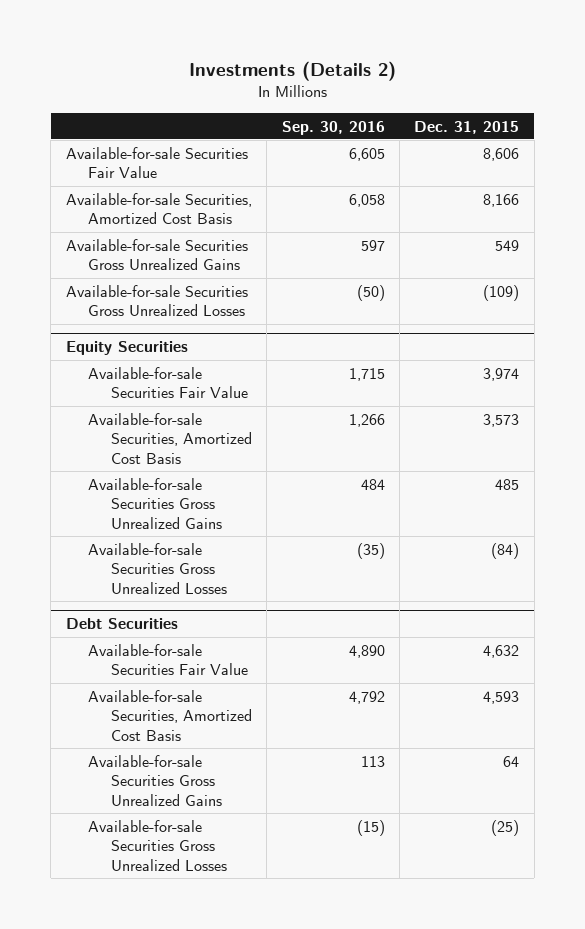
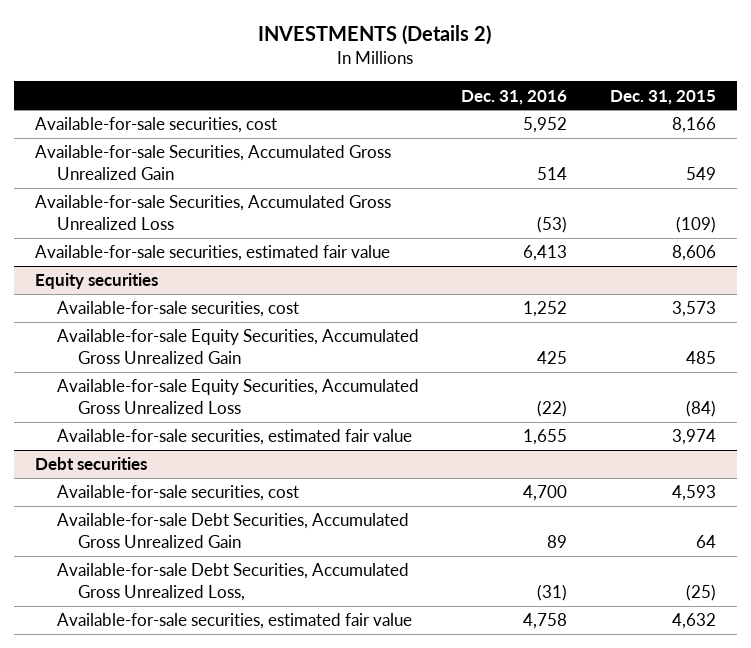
- Investments (Details 2)
+ INVESTMENTS (Details 2)
- | Sep. 30, 2016 | Dec. 31, 2015
+ | Dec. 31, 2016 | Dec. 31, 2015
- Available-for-sale Securities Fair Value | 6,605 | 8,606
- Available-for-sale Securities, Amortized Cost Basis | 6,058 | 8,166
- Available-for-sale Securities Gross Unrealized Gains | 597 | 549
- Available-for-sale Securities Gross Unrealized Losses | (50) | (109)
- Equity Securities
- Available-for-sale Securities Fair Value | 1,715 | 3,974
- Available-for-sale Securities, Amortized Cost Basis | 1,266 | 3,573
- Available-for-sale Securities Gross Unrealized Gains | 484 | 485
- Available-for-sale Securities Gross Unrealized Losses | (35) | (84)
- Debt Securities
- Available-for-sale Securities Fair Value | 4,890 | 4,632
- Available-for-sale Securities, Amortized Cost Basis | 4,792 | 4,593
- Available-for-sale Securities Gross Unrealized Gains | 113 | 64
- Available-for-sale Securities Gross Unrealized Losses | (15) | (25)
+ Available-for-sale securities, cost | 5,952 | 8,166
+ Available-for-sale Securities, Accumulated Gross Unrealized Gain | 514 | 549
+ Available-for-sale Securities, Accumulated Gross Unrealized Loss | (53) | (109)
+ Available-for-sale securities, estimated fair value | 6,413 | 8,606
+ Equity securities
+ Available-for-sale securities, cost | 1,252 | 3,573
+ Available-for-sale Equity Securities, Accumulated Gross Unrealized Gain | 425 | 485
+ Available-for-sale Equity Securities, Accumulated Gross Unrealized Loss | (22) | (84)
+ Available-for-sale securities, estimated fair value | 1,655 | 3,974
+ Debt securities
+ Available-for-sale securities, cost | 4,700 | 4,593
+ Available-for-sale Debt Securities, Accumulated Gross Unrealized Gain | 89 | 64
+ Available-for-sale Debt Securities, Accumulated Gross Unrealized Loss, | (31) | (25)
+ Available-for-sale securities, estimated fair value | 4,758 | 4,632

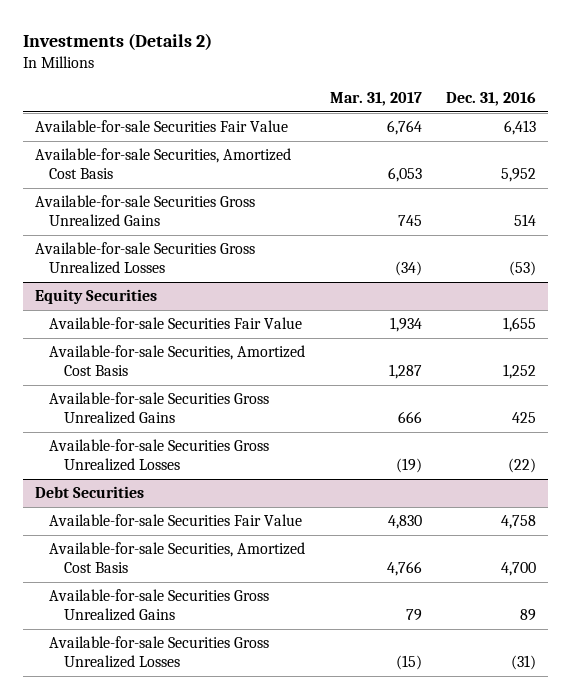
- INVESTMENTS (Details 2)
+ Investments (Details 2)
- | Dec. 31, 2016 | Dec. 31, 2015
+ | Mar. 31, 2017 | Dec. 31, 2016
- Available-for-sale securities, cost | 5,952 | 8,166
- Available-for-sale Securities, Accumulated Gross Unrealized Gain | 514 | 549
- Available-for-sale Securities, Accumulated Gross Unrealized Loss | (53) | (109)
- Available-for-sale securities, estimated fair value | 6,413 | 8,606
- Equity securities
- Available-for-sale securities, cost | 1,252 | 3,573
- Available-for-sale Equity Securities, Accumulated Gross Unrealized Gain | 425 | 485
- Available-for-sale Equity Securities, Accumulated Gross Unrealized Loss | (22) | (84)
- Available-for-sale securities, estimated fair value | 1,655 | 3,974
- Debt securities
- Available-for-sale securities, cost | 4,700 | 4,593
- Available-for-sale Debt Securities, Accumulated Gross Unrealized Gain | 89 | 64
- Available-for-sale Debt Securities, Accumulated Gross Unrealized Loss, | (31) | (25)
- Available-for-sale securities, estimated fair value | 4,758 | 4,632
+ Available-for-sale Securities Fair Value | 6,764 | 6,413
+ Available-for-sale Securities, Amortized Cost Basis | 6,053 | 5,952
+ Available-for-sale Securities Gross Unrealized Gains | 745 | 514
+ Available-for-sale Securities Gross Unrealized Losses | (34) | (53)
+ Equity Securities
+ Available-for-sale Securities Fair Value | 1,934 | 1,655
+ Available-for-sale Securities, Amortized Cost Basis | 1,287 | 1,252
+ Available-for-sale Securities Gross Unrealized Gains | 666 | 425
+ Available-for-sale Securities Gross Unrealized Losses | (19) | (22)
+ Debt Securities
+ Available-for-sale Securities Fair Value | 4,830 | 4,758
+ Available-for-sale Securities, Amortized Cost Basis | 4,766 | 4,700
+ Available-for-sale Securities Gross Unrealized Gains | 79 | 89
+ Available-for-sale Securities Gross Unrealized Losses | (15) | (31)

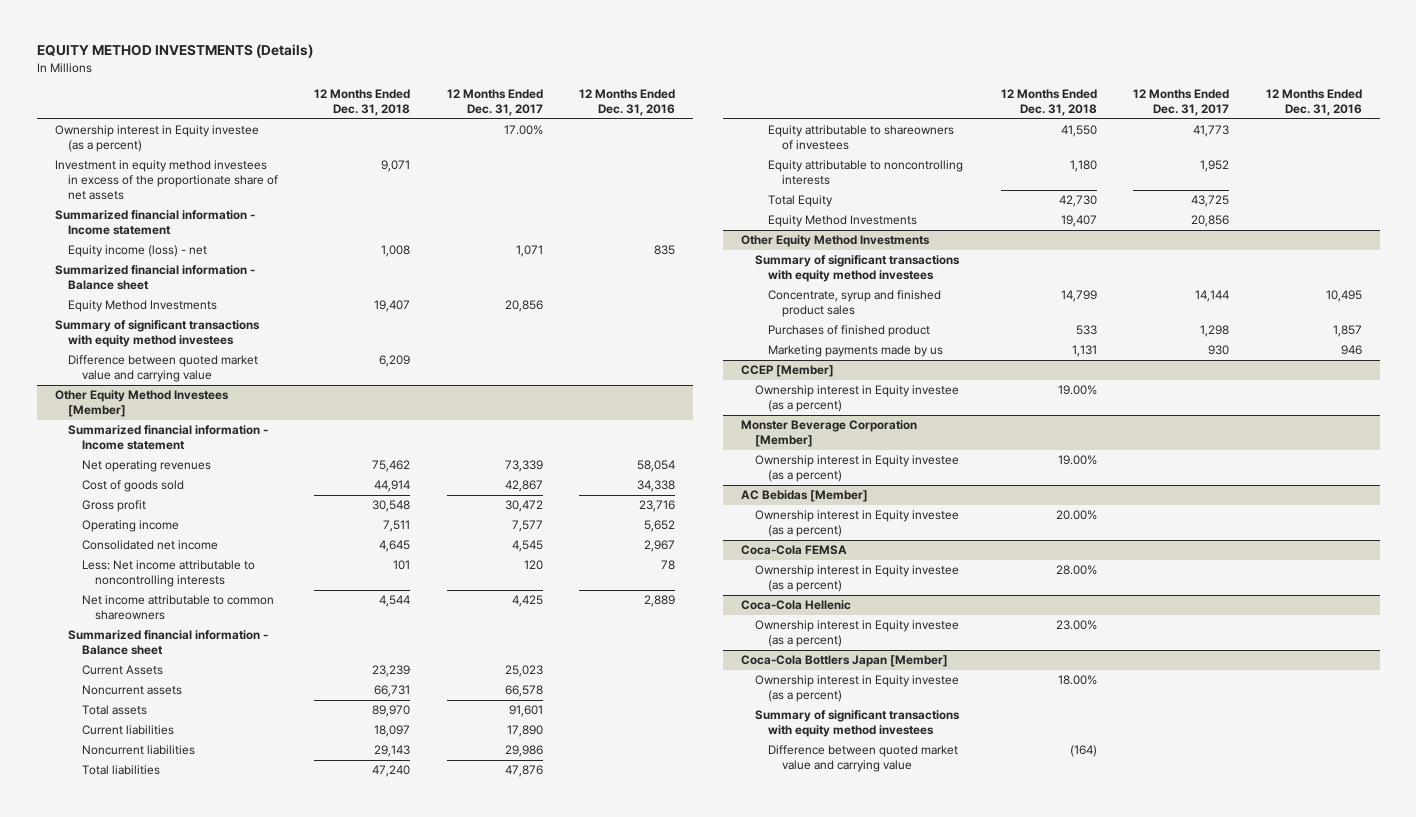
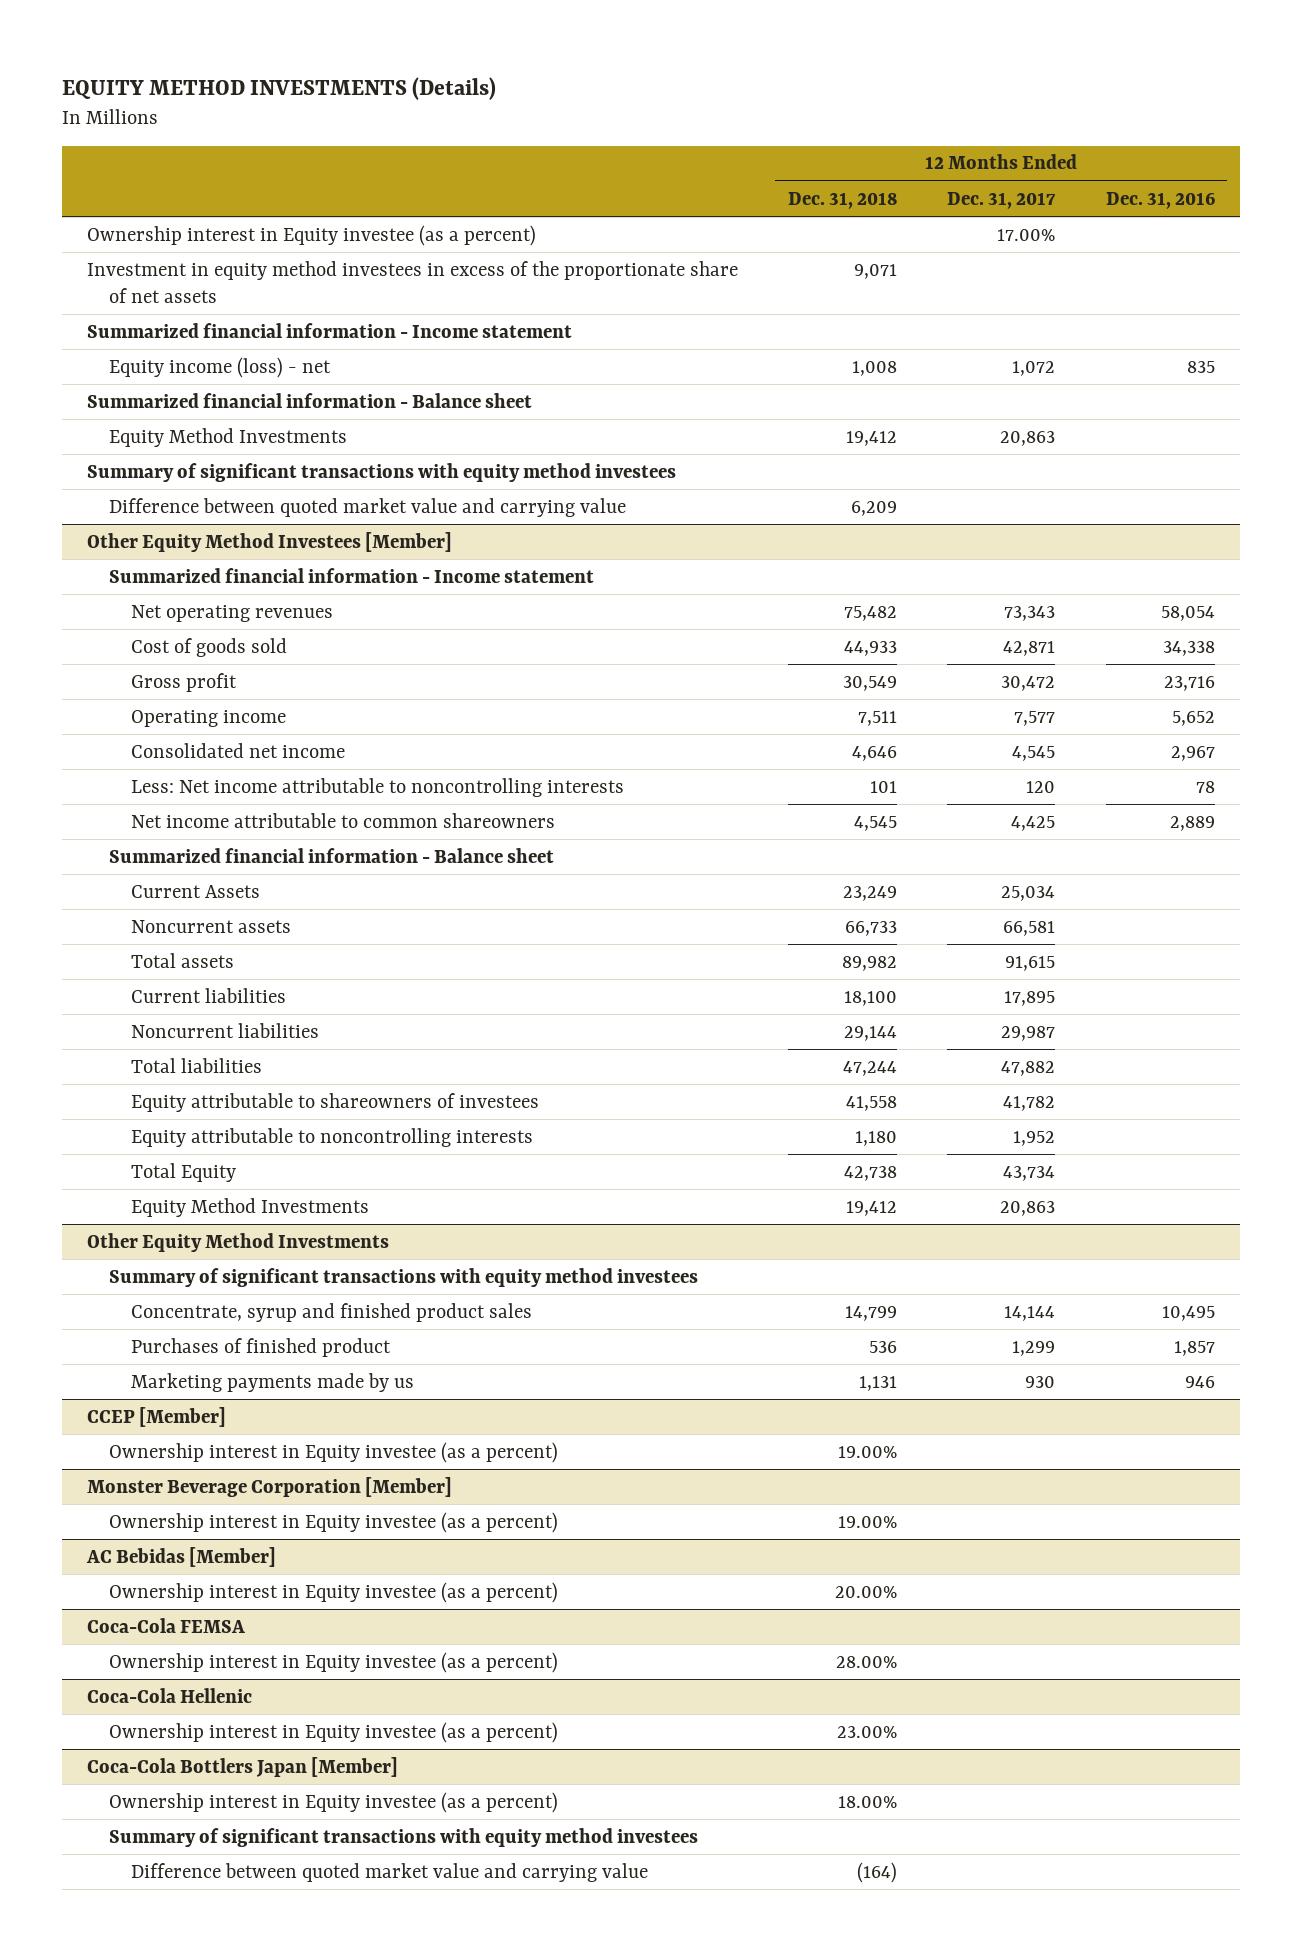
- Equity income (loss) - net | 1,008 | 1,071 | 835
+ Equity income (loss) - net | 1,008 | 1,072 | 835
- Equity Method Investments | 19,407 | 20,856 |
+ Equity Method Investments | 19,412 | 20,863 |
@ Other Equity Method Investees [Member]
- Net operating revenues | 75,462 | 73,339 | 58,054
- Cost of goods sold | 44,914 | 42,867 | 34,338
- Gross profit | 30,548 | 30,472 | 23,716
+ Net operating revenues | 75,482 | 73,343 | 58,054
+ Cost of goods sold | 44,933 | 42,871 | 34,338
+ Gross profit | 30,549 | 30,472 | 23,716
- Consolidated net income | 4,645 | 4,545 | 2,967
+ Consolidated net income | 4,646 | 4,545 | 2,967
- Net income attributable to common shareowners | 4,544 | 4,425 | 2,889
+ Net income attributable to common shareowners | 4,545 | 4,425 | 2,889
- Current Assets | 23,239 | 25,023 |
- Noncurrent assets | 66,731 | 66,578 |
- Total assets | 89,970 | 91,601 |
- Current liabilities | 18,097 | 17,890 |
- Noncurrent liabilities | 29,143 | 29,986 |
- Total liabilities | 47,240 | 47,876 |
- Equity attributable to shareowners of investees | 41,550 | 41,773 |
+ Current Assets | 23,249 | 25,034 |
+ Noncurrent assets | 66,733 | 66,581 |
+ Total assets | 89,982 | 91,615 |
+ Current liabilities | 18,100 | 17,895 |
+ Noncurrent liabilities | 29,144 | 29,987 |
+ Total liabilities | 47,244 | 47,882 |
+ Equity attributable to shareowners of investees | 41,558 | 41,782 |
- Total Equity | 42,730 | 43,725 |
- Equity Method Investments | 19,407 | 20,856 |
+ Total Equity | 42,738 | 43,734 |
+ Equity Method Investments | 19,412 | 20,863 |
@ Other Equity Method Investments
- Purchases of finished product | 533 | 1,298 | 1,857
+ Purchases of finished product | 536 | 1,299 | 1,857

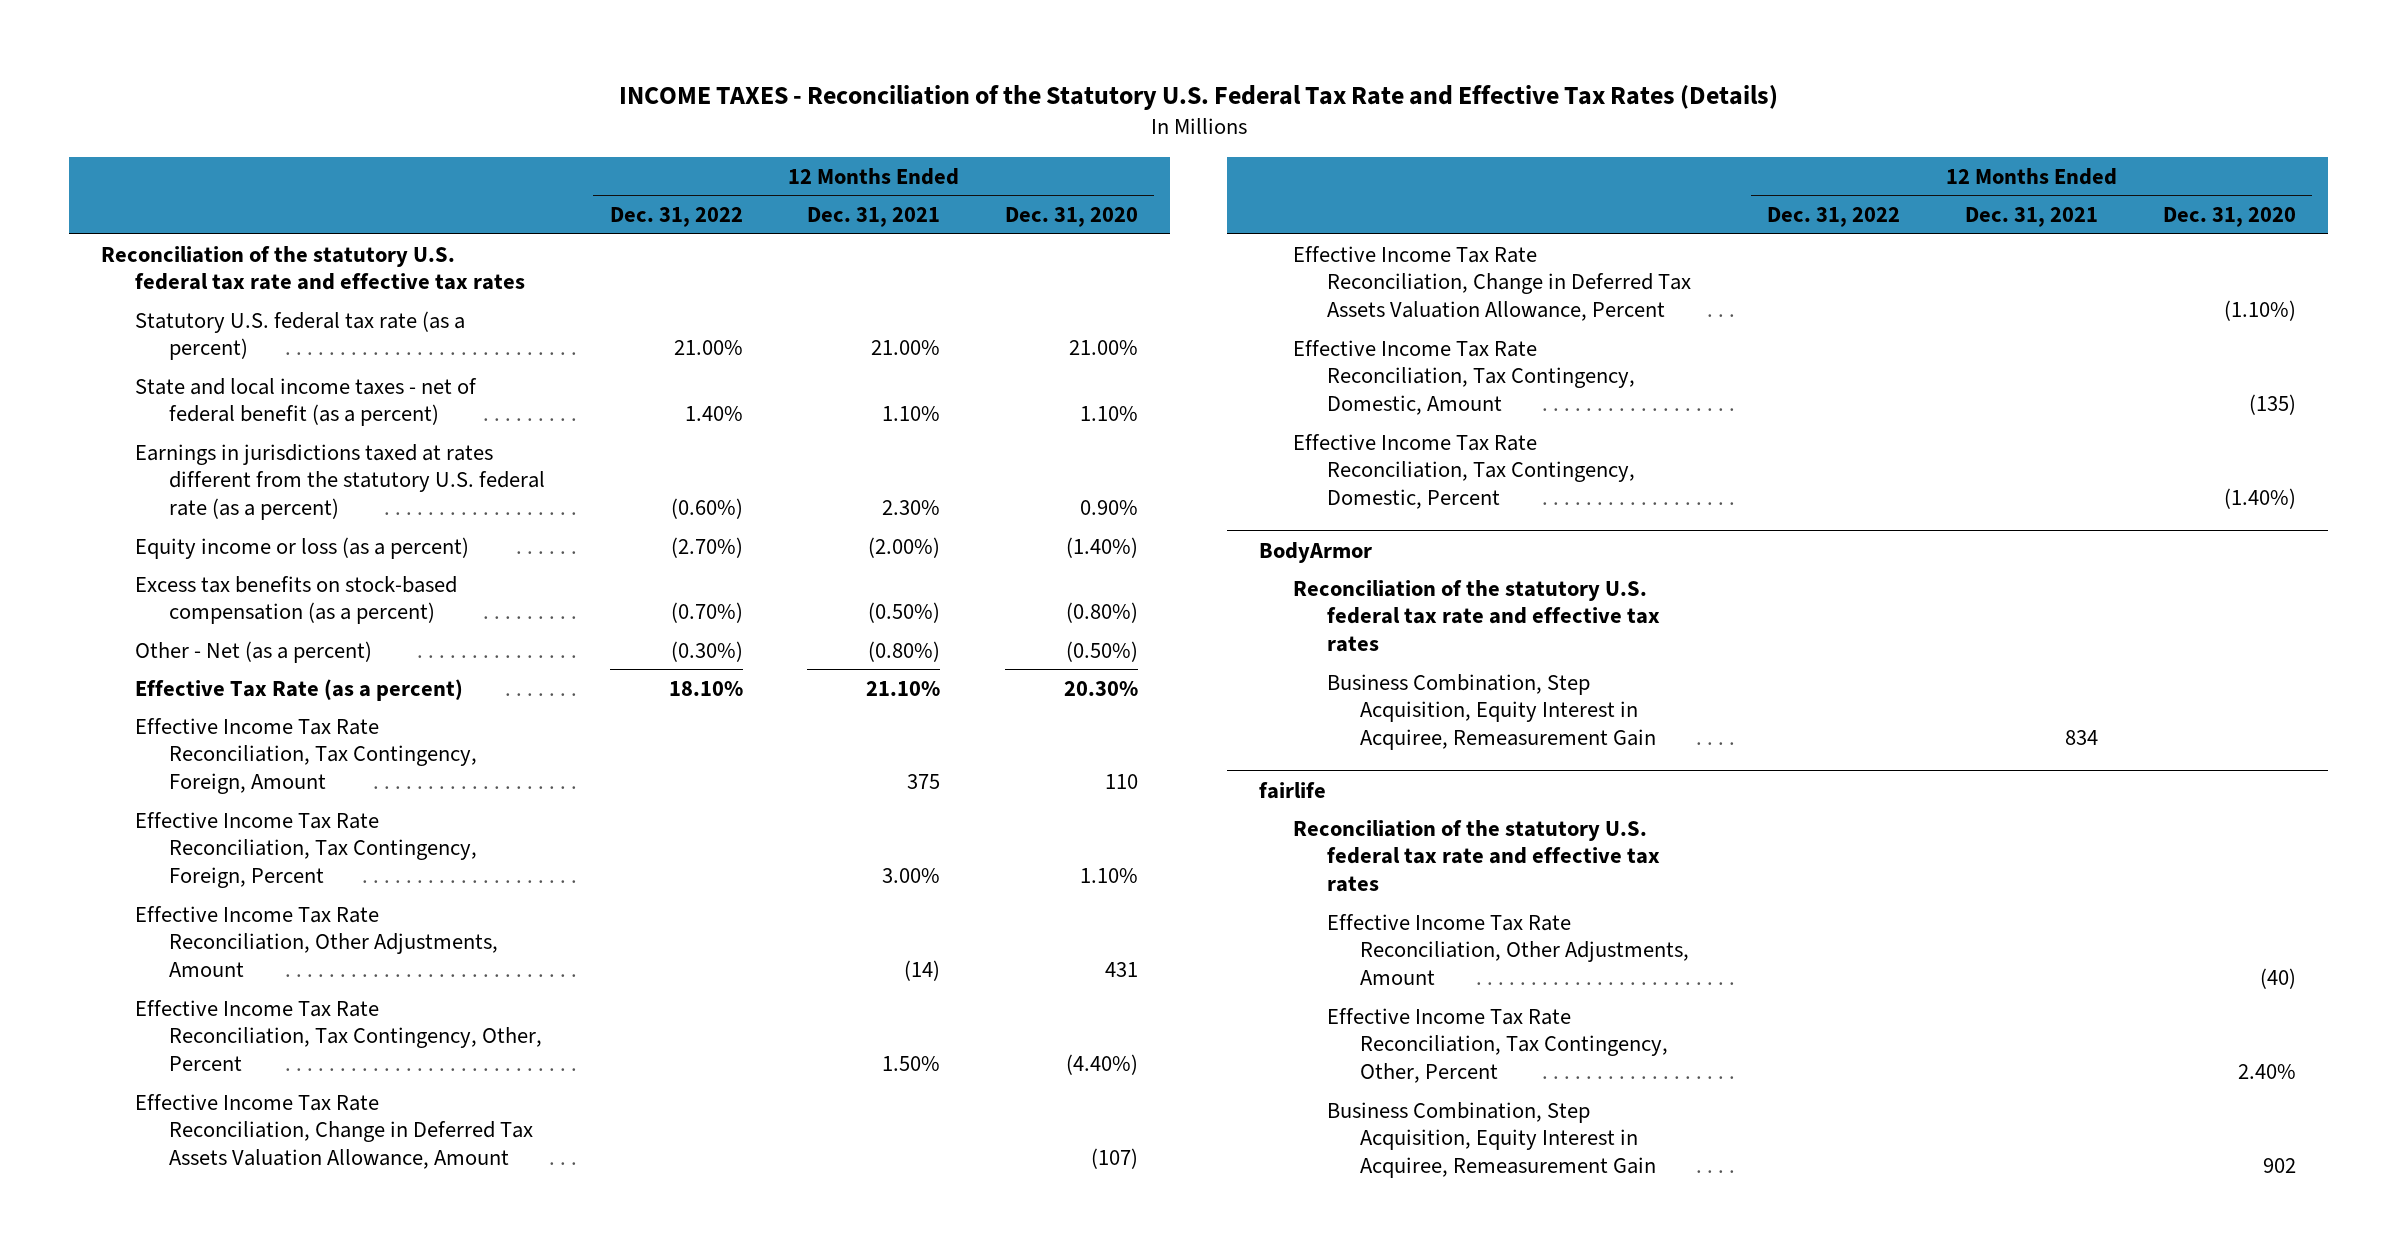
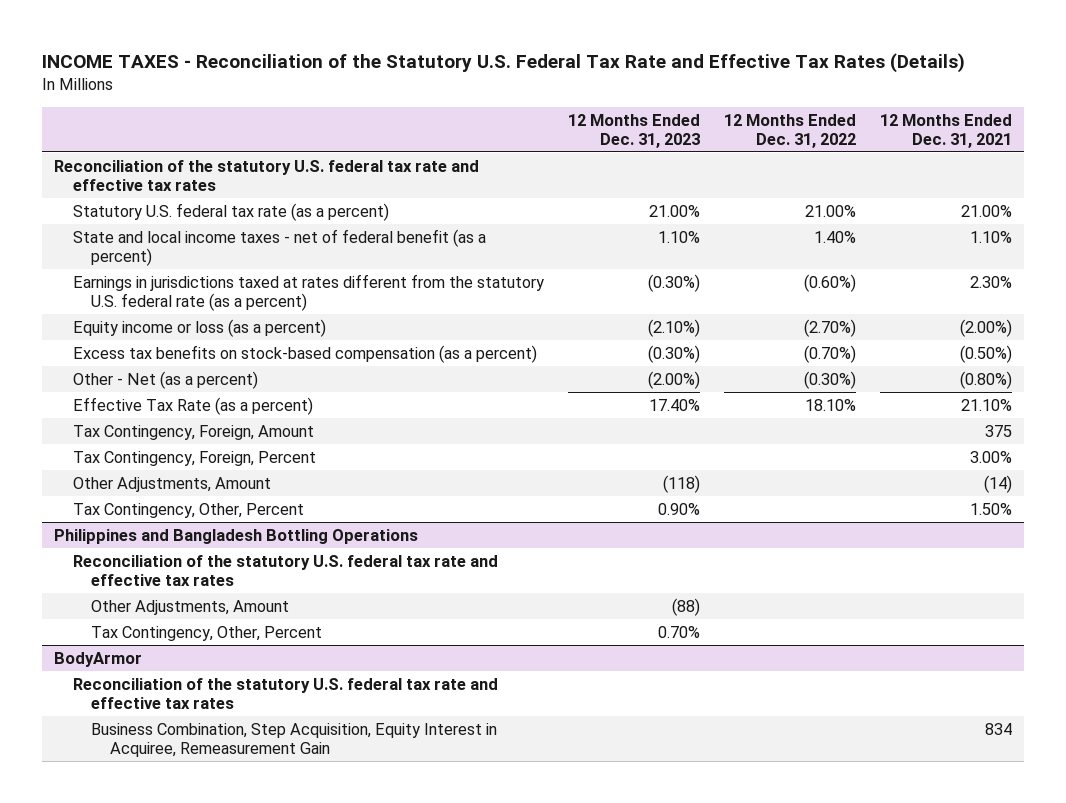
- | 12 Months Ended Dec. 31, 2022 | 12 Months Ended Dec. 31, 2021 | 12 Months Ended Dec. 31, 2020
+ | 12 Months Ended Dec. 31, 2023 | 12 Months Ended Dec. 31, 2022 | 12 Months Ended Dec. 31, 2021
- Effective Income Tax Rate Reconciliation, Tax Contingency, Foreign, Amount | | 375 | 110
- Effective Income Tax Rate Reconciliation, Tax Contingency, Foreign, Percent | | 3.00% | 1.10%
- Effective Income Tax Rate Reconciliation, Other Adjustments, Amount | | (14) | 431
- Effective Income Tax Rate Reconciliation, Tax Contingency, Other, Percent | | 1.50% | (4.40%)
- Effective Income Tax Rate Reconciliation, Change in Deferred Tax Assets Valuation Allowance, Amount | | | (107)
- Effective Income Tax Rate Reconciliation, Change in Deferred Tax Assets Valuation Allowance, Percent | | | (1.10%)
- Effective Income Tax Rate Reconciliation, Tax Contingency, Domestic, Amount | | | (135)
- Effective Income Tax Rate Reconciliation, Tax Contingency, Domestic, Percent | | | (1.40%)
+ Tax Contingency, Foreign, Amount | | | 375
+ Tax Contingency, Foreign, Percent | | | 3.00%
+ Other Adjustments, Amount | (118) | | (14)
+ Tax Contingency, Other, Percent | 0.90% | | 1.50%
+ Philippines and Bangladesh Bottling Operations
+ Reconciliation of the statutory U.S. federal tax rate and effective tax rates
+ Other Adjustments, Amount | (88) | |
+ Tax Contingency, Other, Percent | 0.70% | |
- fairlife
- Reconciliation of the statutory U.S. federal tax rate and effective tax rates
- Effective Income Tax Rate Reconciliation, Other Adjustments, Amount | | | (40)
- Effective Income Tax Rate Reconciliation, Tax Contingency, Other, Percent | | | 2.40%
- Business Combination, Step Acquisition, Equity Interest in Acquiree, Remeasurement Gain | | | 902

